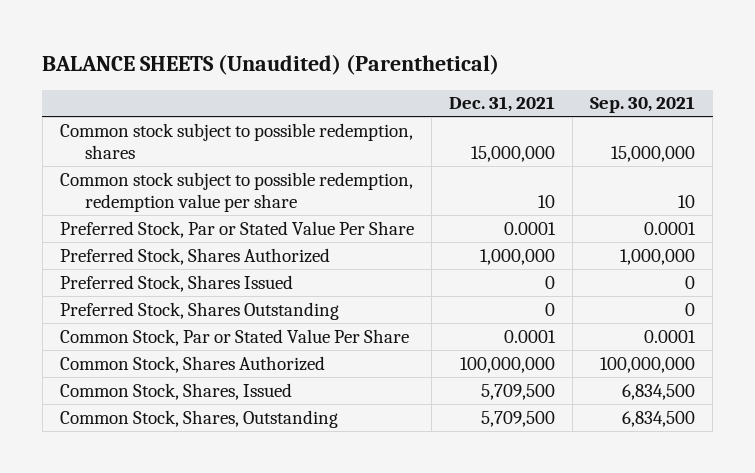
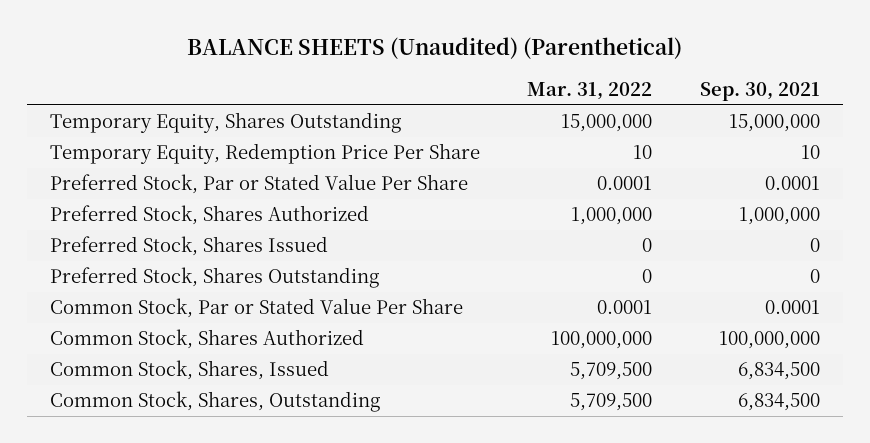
- | Dec. 31, 2021 | Sep. 30, 2021
+ | Mar. 31, 2022 | Sep. 30, 2021
- Common stock subject to possible redemption, shares | 15,000,000 | 15,000,000
- Common stock subject to possible redemption, redemption value per share | 10 | 10
+ Temporary Equity, Shares Outstanding | 15,000,000 | 15,000,000
+ Temporary Equity, Redemption Price Per Share | 10 | 10

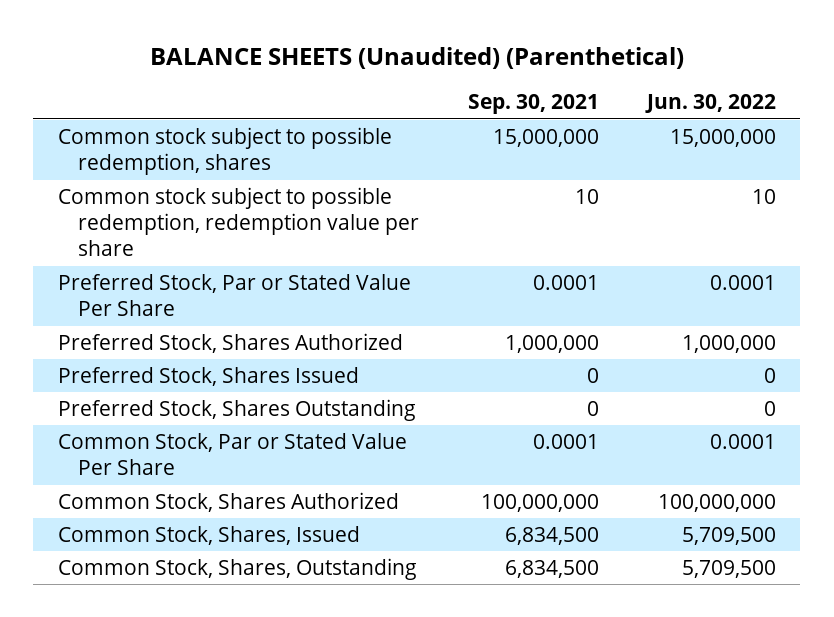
- | Mar. 31, 2022 | Sep. 30, 2021
+ | Sep. 30, 2021 | Jun. 30, 2022
- Temporary Equity, Shares Outstanding | 15,000,000 | 15,000,000
- Temporary Equity, Redemption Price Per Share | 10 | 10
+ Common stock subject to possible redemption, shares | 15,000,000 | 15,000,000
+ Common stock subject to possible redemption, redemption value per share | 10 | 10

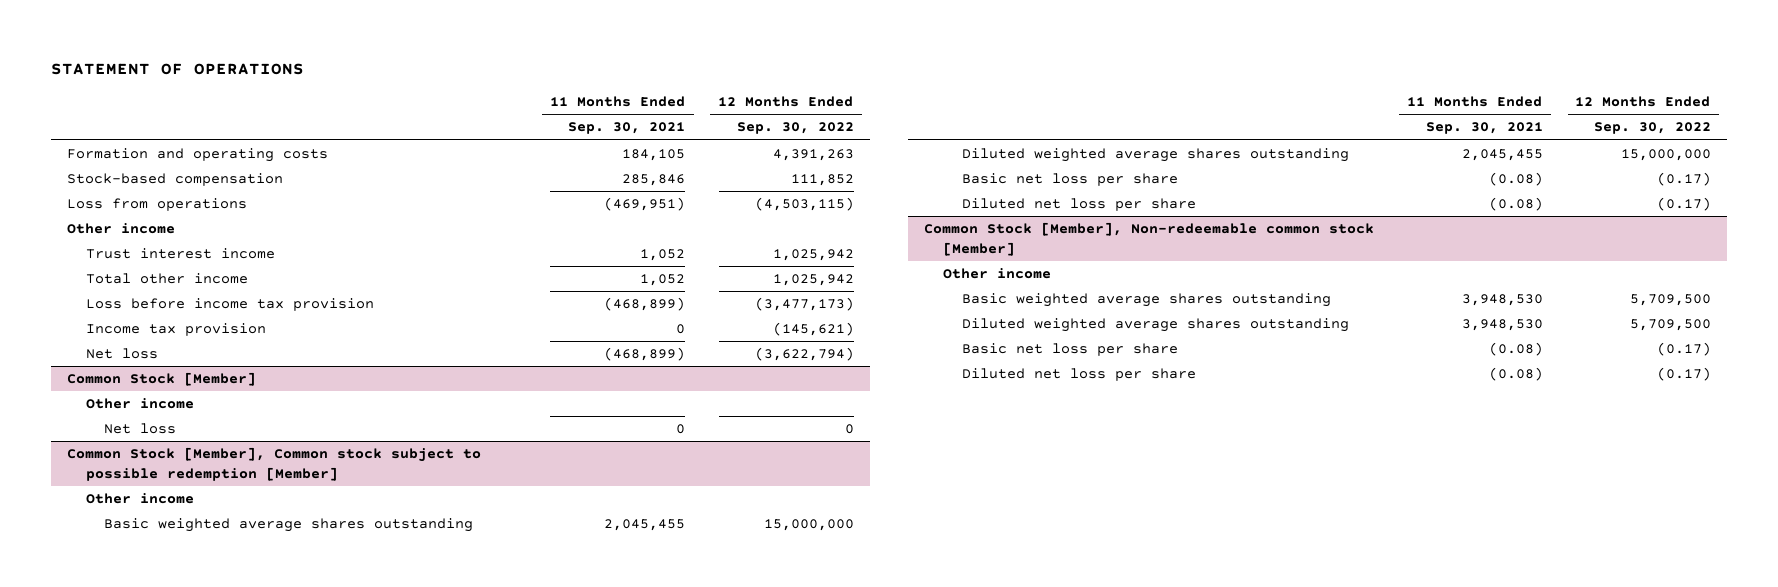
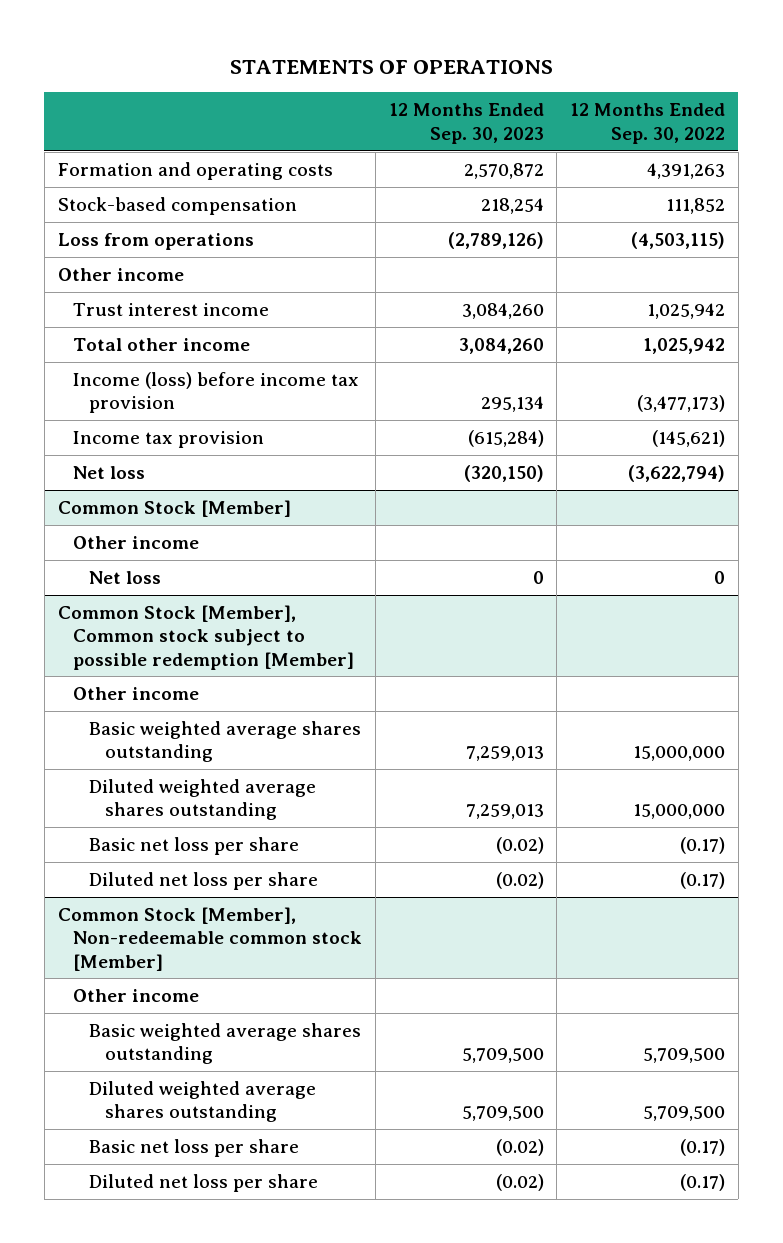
- STATEMENT OF OPERATIONS
+ STATEMENTS OF OPERATIONS
- | 11 Months Ended Sep. 30, 2021 | 12 Months Ended Sep. 30, 2022
+ | 12 Months Ended Sep. 30, 2023 | 12 Months Ended Sep. 30, 2022
- Loss before income tax provision | (468,899) | (3,477,173)
+ Income (loss) before income tax provision | 295,134 | (3,477,173)

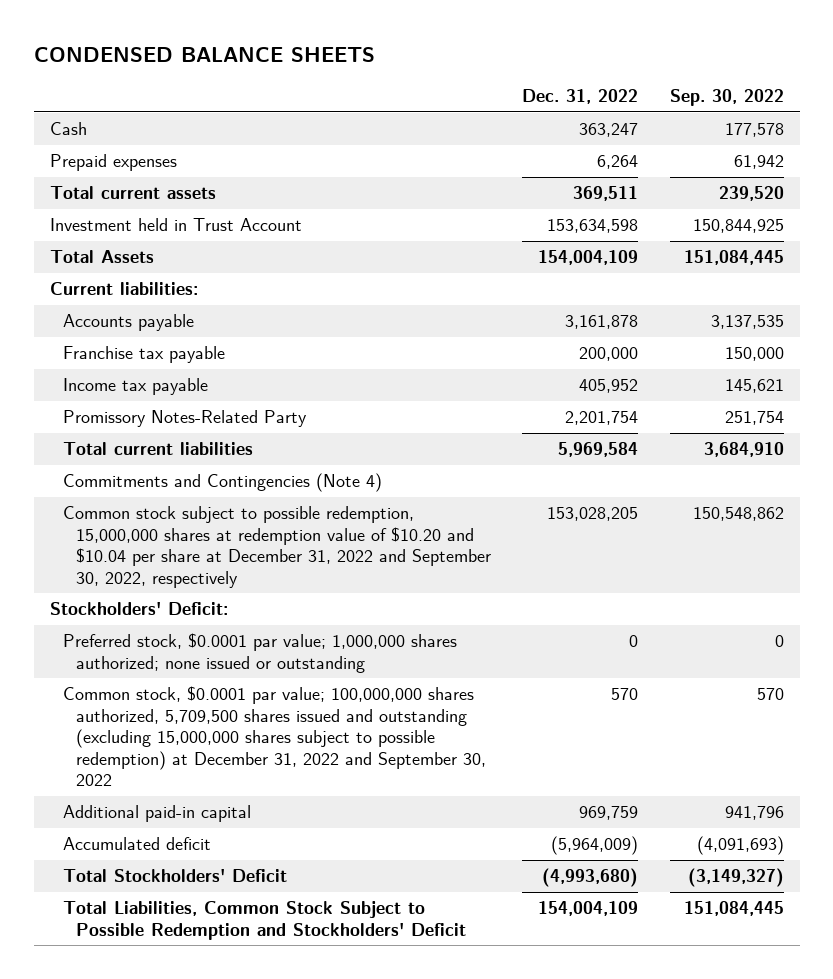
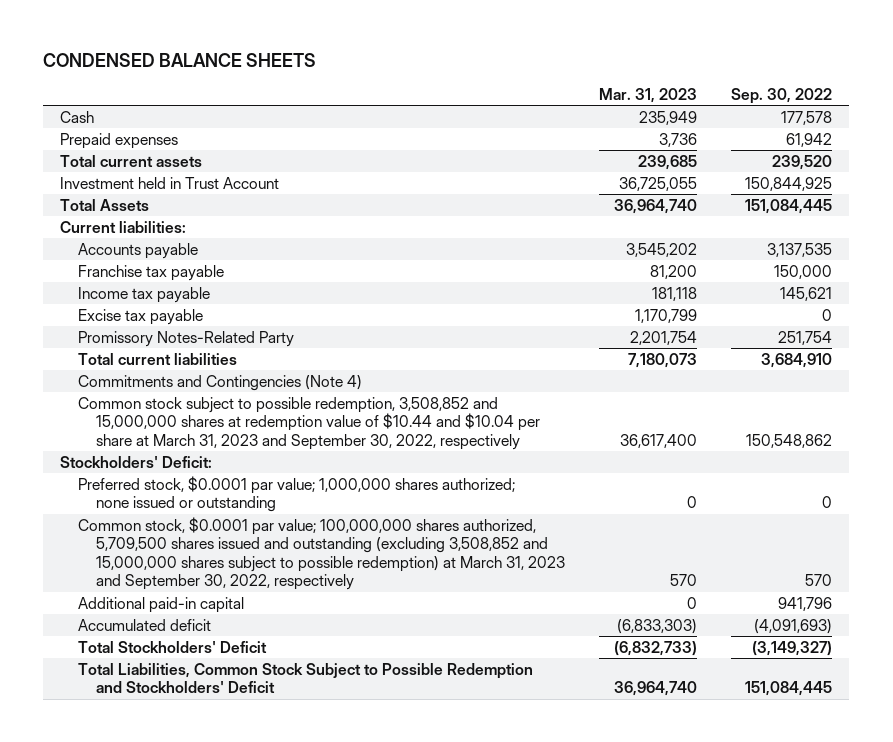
- | Dec. 31, 2022 | Sep. 30, 2022
+ | Mar. 31, 2023 | Sep. 30, 2022
+ Excise tax payable | 1,170,799 | 0
- Common stock subject to possible redemption, 15,000,000 shares at redemption value of $10.20 and $10.04 per share at December 31, 2022 and September 30, 2022, respectively | 153,028,205 | 150,548,862
+ Common stock subject to possible redemption, 3,508,852 and 15,000,000 shares at redemption value of $10.44 and $10.04 per share at March 31, 2023 and September 30, 2022, respectively | 36,617,400 | 150,548,862
- Common stock, $0.0001 par value; 100,000,000 shares authorized, 5,709,500 shares issued and outstanding (excluding 15,000,000 shares subject to possible redemption) at December 31, 2022 and September 30, 2022 | 570 | 570
+ Common stock, $0.0001 par value; 100,000,000 shares authorized, 5,709,500 shares issued and outstanding (excluding 3,508,852 and 15,000,000 shares subject to possible redemption) at March 31, 2023 and September 30, 2022, respectively | 570 | 570

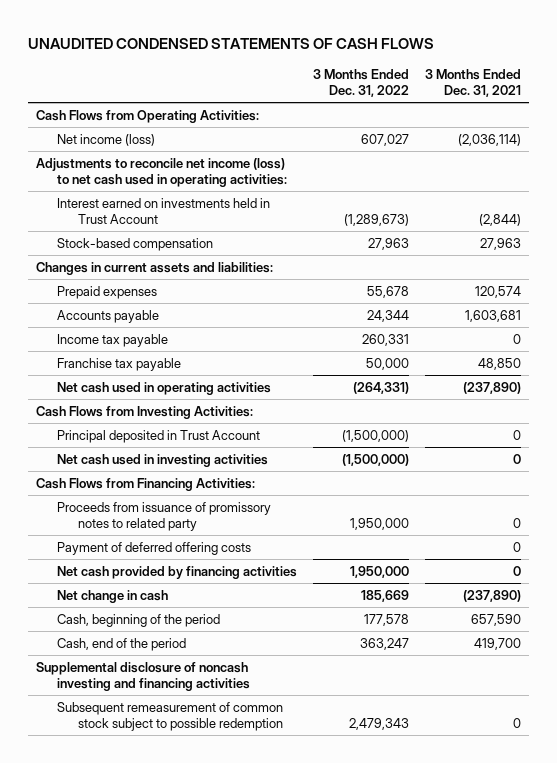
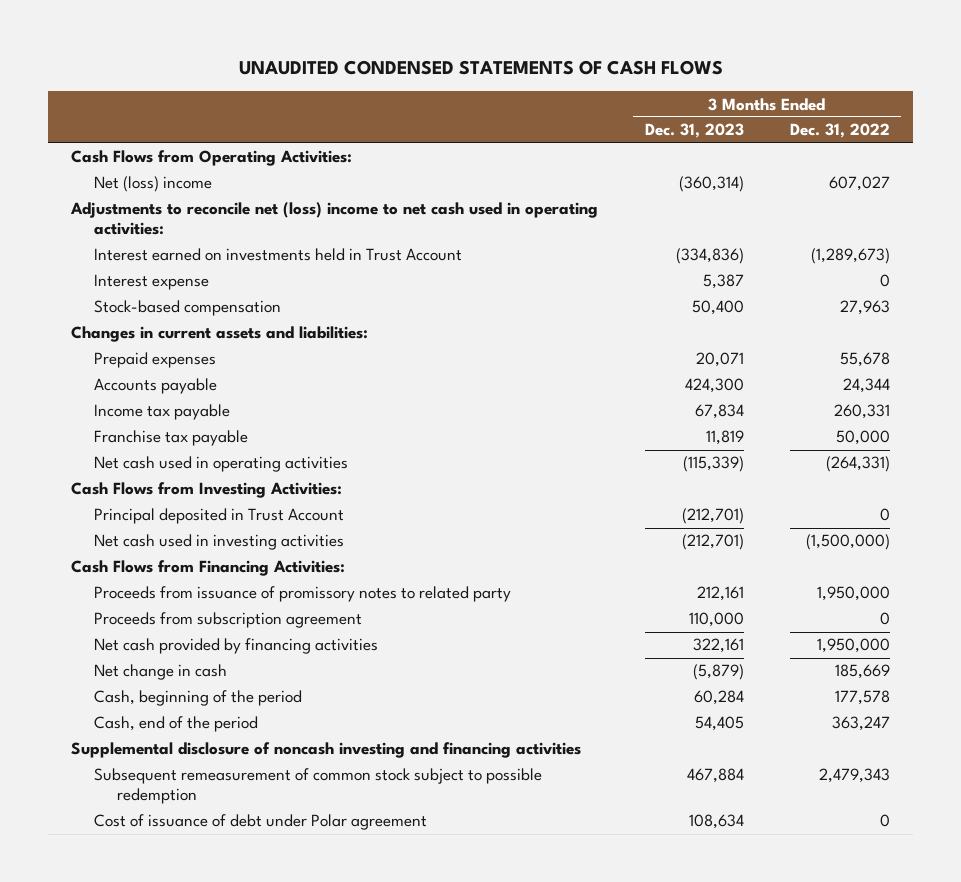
- | 3 Months Ended Dec. 31, 2022 | 3 Months Ended Dec. 31, 2021
+ | 3 Months Ended Dec. 31, 2023 | 3 Months Ended Dec. 31, 2022
- Net income (loss) | 607,027 | (2,036,114)
- Adjustments to reconcile net income (loss) to net cash used in operating activities:
+ Net (loss) income | (360,314) | 607,027
+ Adjustments to reconcile net (loss) income to net cash used in operating activities:
+ Interest expense | 5,387 | 0
- Principal deposited in Trust Account | (1,500,000) | 0
+ Principal deposited in Trust Account | (212,701) | 0
- Payment of deferred offering costs | | 0
+ Proceeds from subscription agreement | 110,000 | 0
+ Cost of issuance of debt under Polar agreement | 108,634 | 0

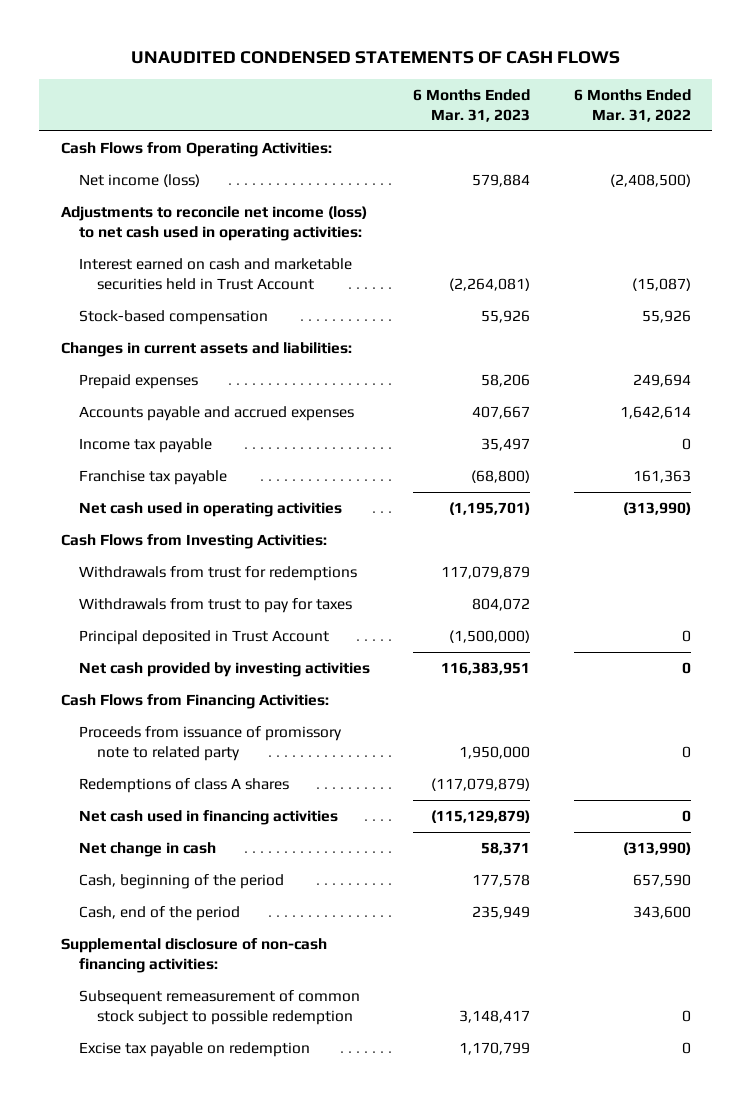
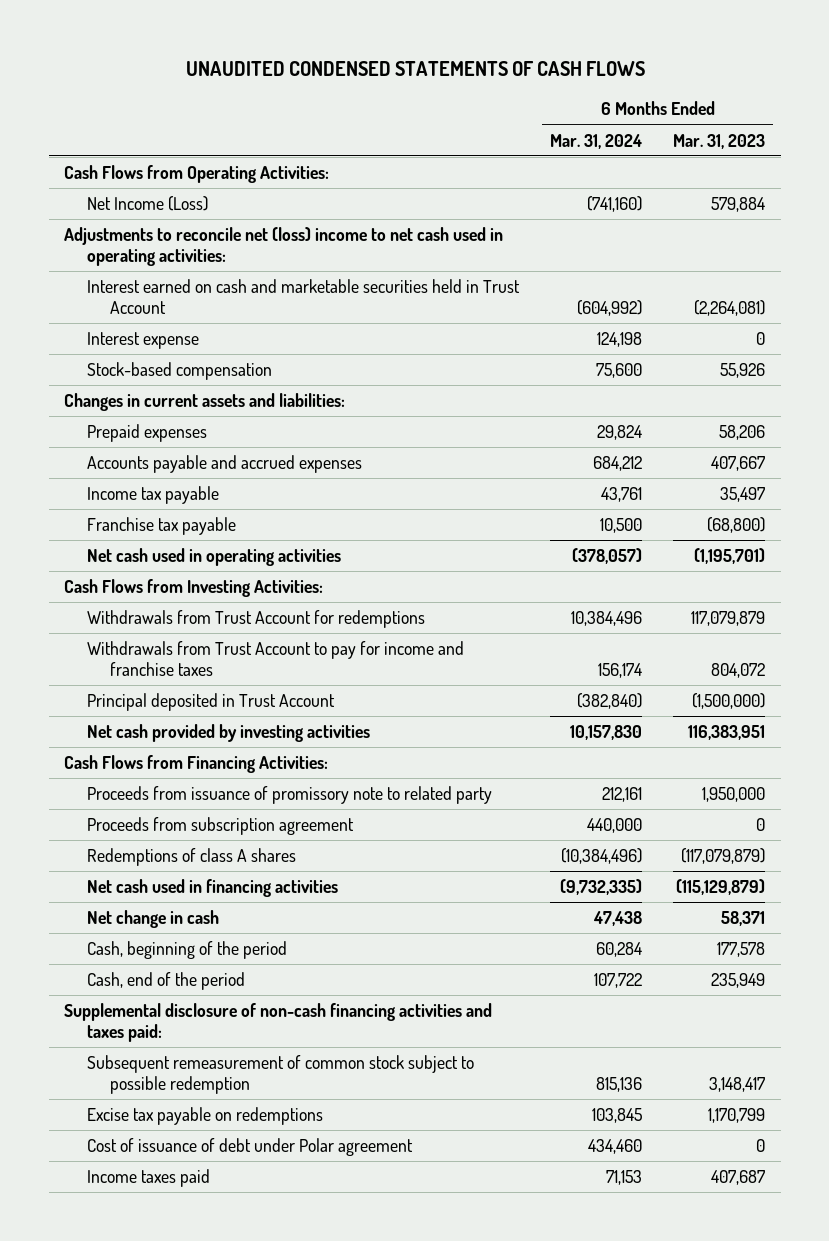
- | 6 Months Ended Mar. 31, 2023 | 6 Months Ended Mar. 31, 2022
+ | 6 Months Ended Mar. 31, 2024 | 6 Months Ended Mar. 31, 2023
- Net income (loss) | 579,884 | (2,408,500)
- Adjustments to reconcile net income (loss) to net cash used in operating activities:
+ Net Income (Loss) | (741,160) | 579,884
+ Adjustments to reconcile net (loss) income to net cash used in operating activities:
+ Interest expense | 124,198 | 0
- Withdrawals from trust for redemptions | 117,079,879 |
- Withdrawals from trust to pay for taxes | 804,072 |
+ Withdrawals from Trust Account for redemptions | 10,384,496 | 117,079,879
+ Withdrawals from Trust Account to pay for income and franchise taxes | 156,174 | 804,072
+ Proceeds from subscription agreement | 440,000 | 0
- Supplemental disclosure of non-cash financing activities:
+ Supplemental disclosure of non-cash financing activities and taxes paid:
- Excise tax payable on redemption | 1,170,799 | 0
+ Excise tax payable on redemptions | 103,845 | 1,170,799
+ Cost of issuance of debt under Polar agreement | 434,460 | 0
+ Income taxes paid | 71,153 | 407,687

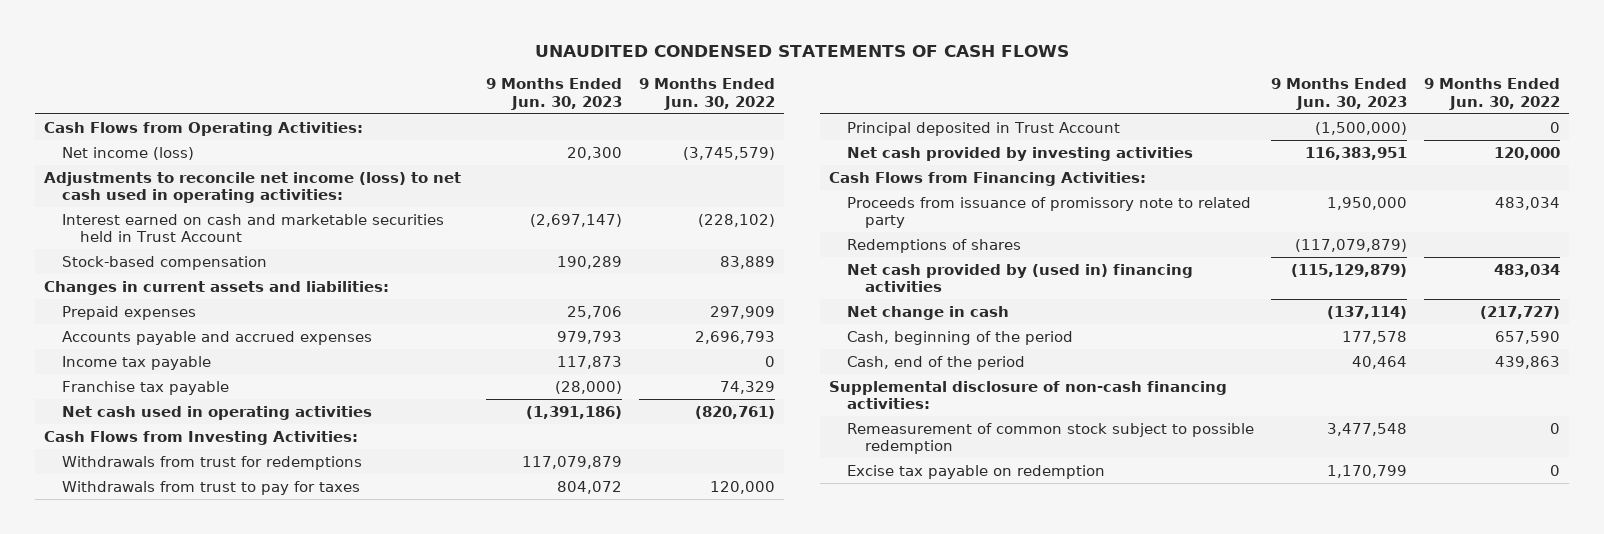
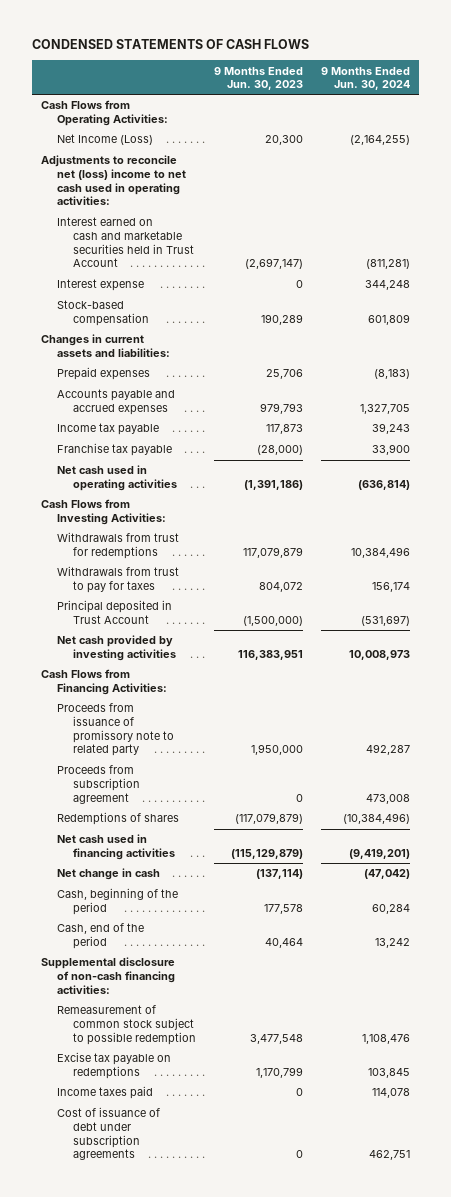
- UNAUDITED CONDENSED STATEMENTS OF CASH FLOWS
+ CONDENSED STATEMENTS OF CASH FLOWS
- | 9 Months Ended Jun. 30, 2023 | 9 Months Ended Jun. 30, 2022
+ | 9 Months Ended Jun. 30, 2023 | 9 Months Ended Jun. 30, 2024
- Net income (loss) | 20,300 | (3,745,579)
- Adjustments to reconcile net income (loss) to net cash used in operating activities:
+ Net Income (Loss) | 20,300 | (2,164,255)
+ Adjustments to reconcile net (loss) income to net cash used in operating activities:
+ Interest expense | 0 | 344,248
+ Proceeds from subscription agreement | 0 | 473,008
- Net cash provided by (used in) financing activities | (115,129,879) | 483,034
+ Net cash used in financing activities | (115,129,879) | (9,419,201)
- Excise tax payable on redemption | 1,170,799 | 0
+ Excise tax payable on redemptions | 1,170,799 | 103,845
+ Income taxes paid | 0 | 114,078
+ Cost of issuance of debt under subscription agreements | 0 | 462,751

